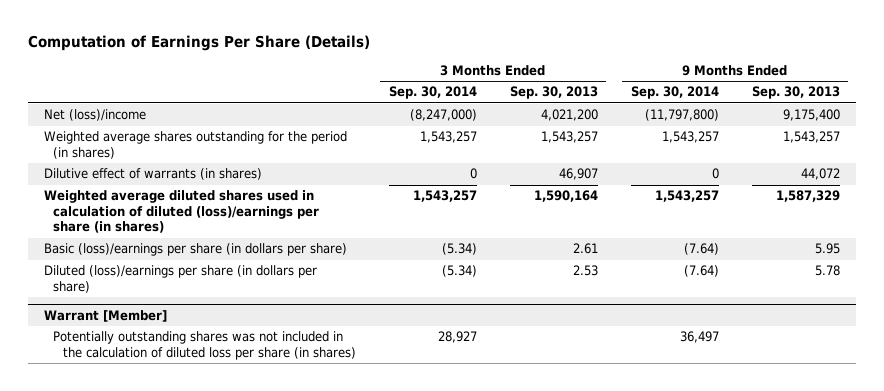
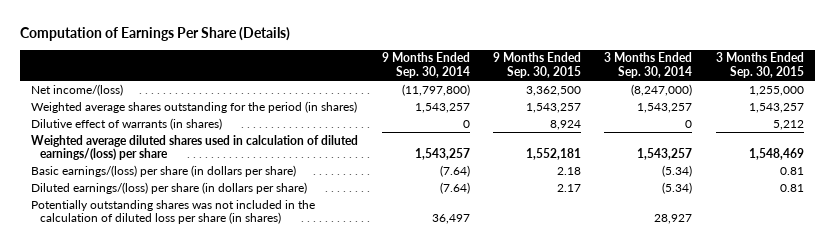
- | 3 Months Ended Sep. 30, 2014 | 3 Months Ended Sep. 30, 2013 | 9 Months Ended Sep. 30, 2014 | 9 Months Ended Sep. 30, 2013
+ | 9 Months Ended Sep. 30, 2014 | 9 Months Ended Sep. 30, 2015 | 3 Months Ended Sep. 30, 2014 | 3 Months Ended Sep. 30, 2015
- Net (loss)/income | (8,247,000) | 4,021,200 | (11,797,800) | 9,175,400
+ Net income/(loss) | (11,797,800) | 3,362,500 | (8,247,000) | 1,255,000
- Weighted average diluted shares used in calculation of diluted (loss)/earnings per share (in shares) | 1,543,257 | 1,590,164 | 1,543,257 | 1,587,329
- Basic (loss)/earnings per share (in dollars per share) | (5.34) | 2.61 | (7.64) | 5.95
- Diluted (loss)/earnings per share (in dollars per share) | (5.34) | 2.53 | (7.64) | 5.78
- Warrant [Member]
+ Weighted average diluted shares used in calculation of diluted earnings/(loss) per share | 1,543,257 | 1,552,181 | 1,543,257 | 1,548,469
+ Basic earnings/(loss) per share (in dollars per share) | (7.64) | 2.18 | (5.34) | 0.81
+ Diluted earnings/(loss) per share (in dollars per share) | (7.64) | 2.17 | (5.34) | 0.81

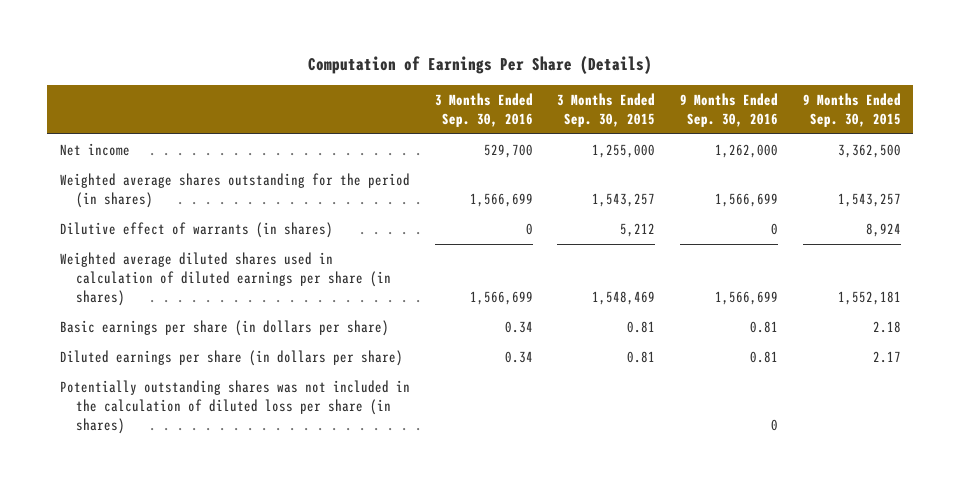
- | 9 Months Ended Sep. 30, 2014 | 9 Months Ended Sep. 30, 2015 | 3 Months Ended Sep. 30, 2014 | 3 Months Ended Sep. 30, 2015
+ | 3 Months Ended Sep. 30, 2016 | 3 Months Ended Sep. 30, 2015 | 9 Months Ended Sep. 30, 2016 | 9 Months Ended Sep. 30, 2015
- Net income/(loss) | (11,797,800) | 3,362,500 | (8,247,000) | 1,255,000
+ Net income | 529,700 | 1,255,000 | 1,262,000 | 3,362,500
- Weighted average diluted shares used in calculation of diluted earnings/(loss) per share | 1,543,257 | 1,552,181 | 1,543,257 | 1,548,469
- Basic earnings/(loss) per share (in dollars per share) | (7.64) | 2.18 | (5.34) | 0.81
- Diluted earnings/(loss) per share (in dollars per share) | (7.64) | 2.17 | (5.34) | 0.81
+ Weighted average diluted shares used in calculation of diluted earnings per share (in shares) | 1,566,699 | 1,548,469 | 1,566,699 | 1,552,181
+ Basic earnings per share (in dollars per share) | 0.34 | 0.81 | 0.81 | 2.18
+ Diluted earnings per share (in dollars per share) | 0.34 | 0.81 | 0.81 | 2.17

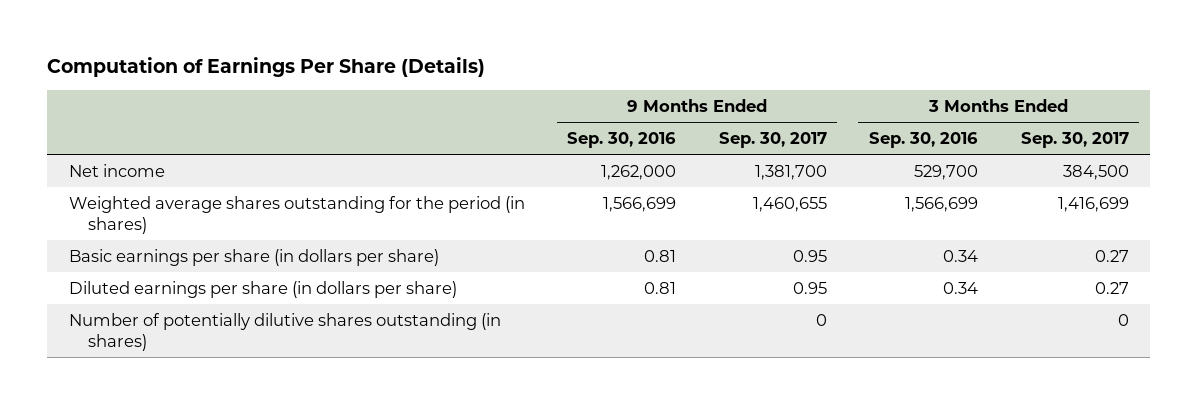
- | 3 Months Ended Sep. 30, 2016 | 3 Months Ended Sep. 30, 2015 | 9 Months Ended Sep. 30, 2016 | 9 Months Ended Sep. 30, 2015
+ | 9 Months Ended Sep. 30, 2016 | 9 Months Ended Sep. 30, 2017 | 3 Months Ended Sep. 30, 2016 | 3 Months Ended Sep. 30, 2017
- Dilutive effect of warrants (in shares) | 0 | 5,212 | 0 | 8,924
- Weighted average diluted shares used in calculation of diluted earnings per share (in shares) | 1,566,699 | 1,548,469 | 1,566,699 | 1,552,181
- Potentially outstanding shares was not included in the calculation of diluted loss per share (in shares) | | | 0 |
+ Number of potentially dilutive shares outstanding (in shares) | | 0 | | 0

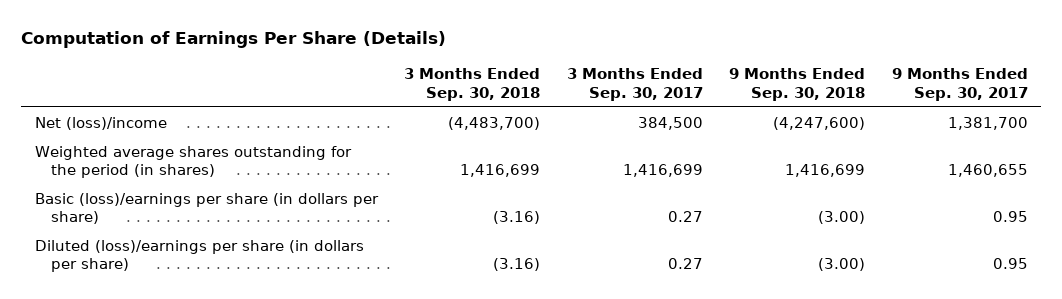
- | 9 Months Ended Sep. 30, 2016 | 9 Months Ended Sep. 30, 2017 | 3 Months Ended Sep. 30, 2016 | 3 Months Ended Sep. 30, 2017
+ | 3 Months Ended Sep. 30, 2018 | 3 Months Ended Sep. 30, 2017 | 9 Months Ended Sep. 30, 2018 | 9 Months Ended Sep. 30, 2017
- Net income | 1,262,000 | 1,381,700 | 529,700 | 384,500
+ Net (loss)/income | (4,483,700) | 384,500 | (4,247,600) | 1,381,700
- Basic earnings per share (in dollars per share) | 0.81 | 0.95 | 0.34 | 0.27
- Diluted earnings per share (in dollars per share) | 0.81 | 0.95 | 0.34 | 0.27
- Number of potentially dilutive shares outstanding (in shares) | | 0 | | 0
+ Basic (loss)/earnings per share (in dollars per share) | (3.16) | 0.27 | (3.00) | 0.95
+ Diluted (loss)/earnings per share (in dollars per share) | (3.16) | 0.27 | (3.00) | 0.95

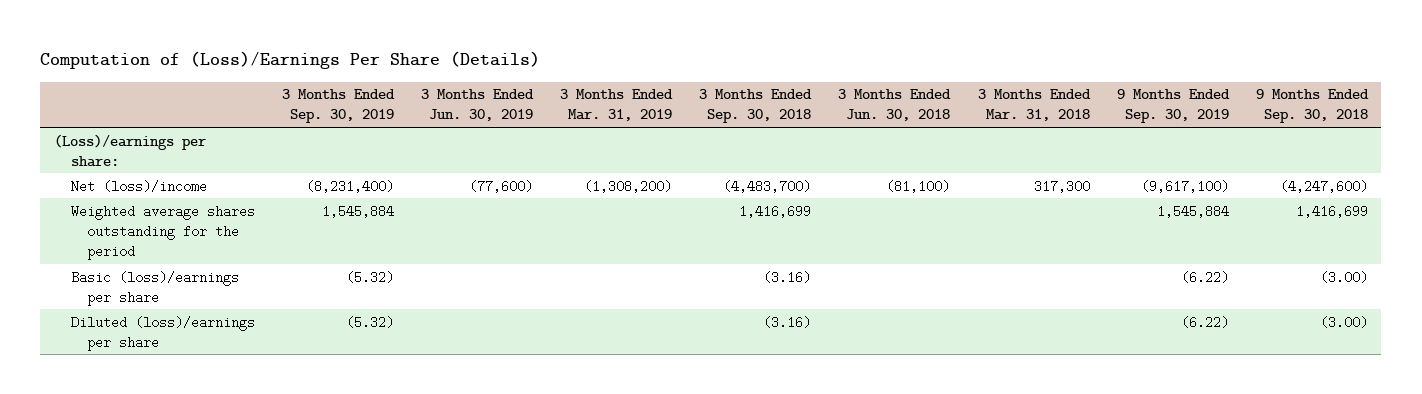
- Computation of Earnings Per Share (Details)
+ Computation of (Loss)/Earnings Per Share (Details)
- | 3 Months Ended Sep. 30, 2018 | 3 Months Ended Sep. 30, 2017 | 9 Months Ended Sep. 30, 2018 | 9 Months Ended Sep. 30, 2017
+ | 3 Months Ended Sep. 30, 2019 | 3 Months Ended Jun. 30, 2019 | 3 Months Ended Mar. 31, 2019 | 3 Months Ended Sep. 30, 2018 | 3 Months Ended Jun. 30, 2018 | 3 Months Ended Mar. 31, 2018 | 9 Months Ended Sep. 30, 2019 | 9 Months Ended Sep. 30, 2018
+ (Loss)/earnings per share:
- Weighted average shares outstanding for the period (in shares) | 1,416,699 | 1,416,699 | 1,416,699 | 1,460,655
- Basic (loss)/earnings per share (in dollars per share) | (3.16) | 0.27 | (3.00) | 0.95
- Diluted (loss)/earnings per share (in dollars per share) | (3.16) | 0.27 | (3.00) | 0.95
+ Weighted average shares outstanding for the period | 1,545,884 | | | 1,416,699 | | | 1,545,884 | 1,416,699
+ Basic (loss)/earnings per share | (5.32) | | | (3.16) | | | (6.22) | (3.00)
+ Diluted (loss)/earnings per share | (5.32) | | | (3.16) | | | (6.22) | (3.00)

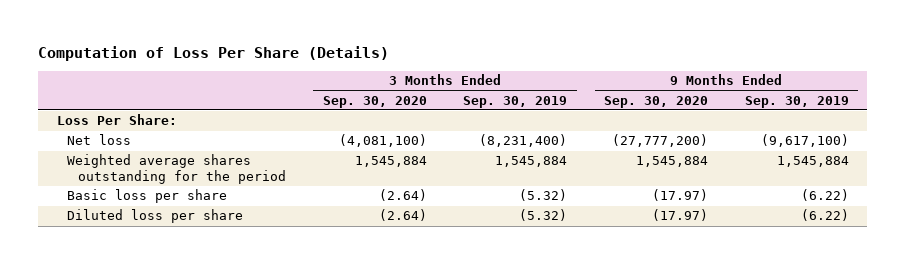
- Computation of (Loss)/Earnings Per Share (Details)
+ Computation of Loss Per Share (Details)
- | 3 Months Ended Sep. 30, 2019 | 3 Months Ended Jun. 30, 2019 | 3 Months Ended Mar. 31, 2019 | 3 Months Ended Sep. 30, 2018 | 3 Months Ended Jun. 30, 2018 | 3 Months Ended Mar. 31, 2018 | 9 Months Ended Sep. 30, 2019 | 9 Months Ended Sep. 30, 2018
+ | 3 Months Ended Sep. 30, 2020 | 3 Months Ended Sep. 30, 2019 | 9 Months Ended Sep. 30, 2020 | 9 Months Ended Sep. 30, 2019
- (Loss)/earnings per share:
- Net (loss)/income | (8,231,400) | (77,600) | (1,308,200) | (4,483,700) | (81,100) | 317,300 | (9,617,100) | (4,247,600)
+ Loss Per Share:
+ Net loss | (4,081,100) | (8,231,400) | (27,777,200) | (9,617,100)
- Basic (loss)/earnings per share | (5.32) | | | (3.16) | | | (6.22) | (3.00)
- Diluted (loss)/earnings per share | (5.32) | | | (3.16) | | | (6.22) | (3.00)
+ Basic loss per share | (2.64) | (5.32) | (17.97) | (6.22)
+ Diluted loss per share | (2.64) | (5.32) | (17.97) | (6.22)

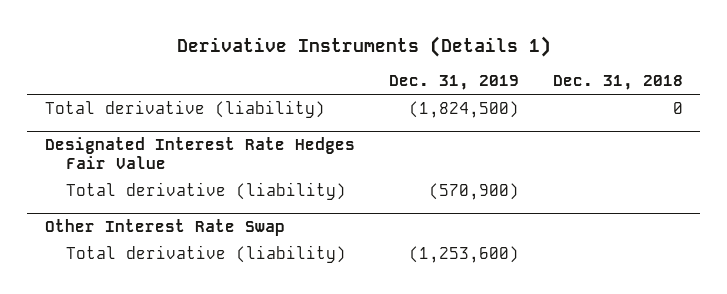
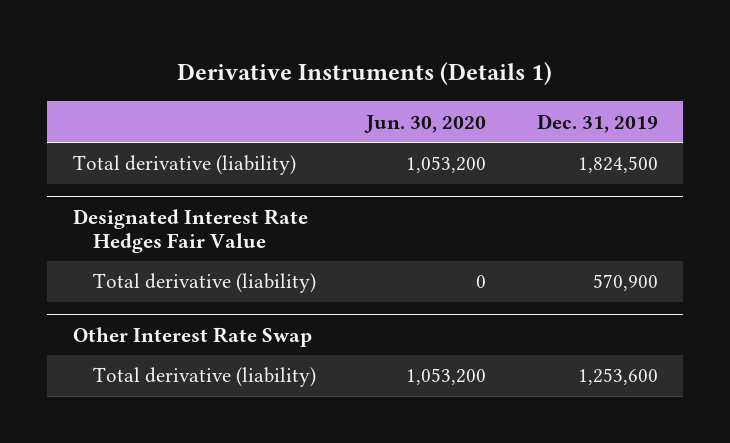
- | Dec. 31, 2019 | Dec. 31, 2018
+ | Jun. 30, 2020 | Dec. 31, 2019
- Total derivative (liability) | (1,824,500) | 0
+ Total derivative (liability) | 1,053,200 | 1,824,500
@ Designated Interest Rate Hedges Fair Value
- Total derivative (liability) | (570,900) |
+ Total derivative (liability) | 0 | 570,900
@ Other Interest Rate Swap
- Total derivative (liability) | (1,253,600) |
+ Total derivative (liability) | 1,053,200 | 1,253,600

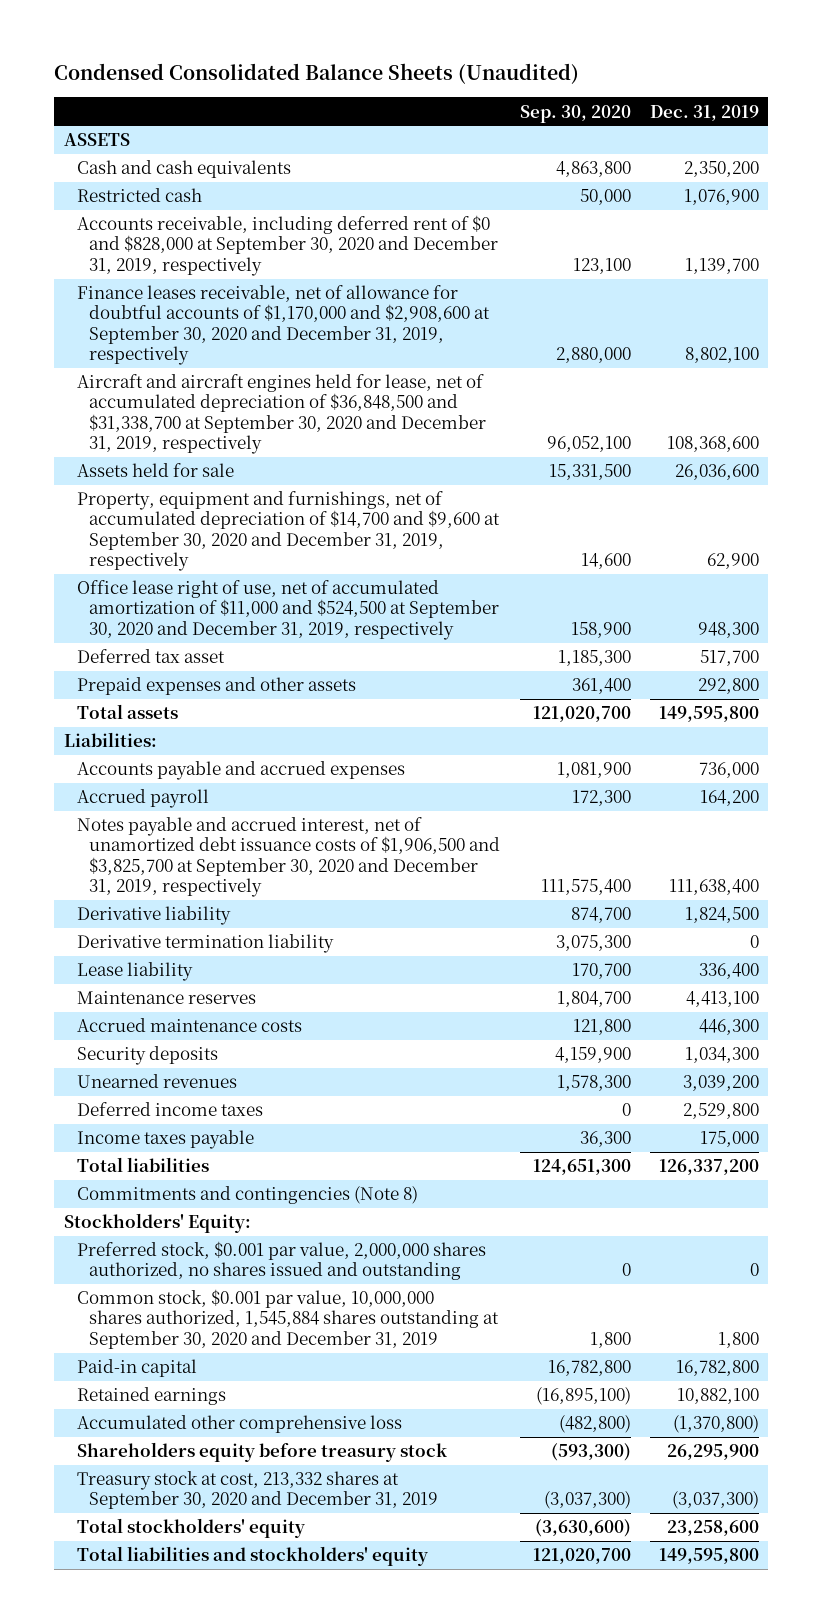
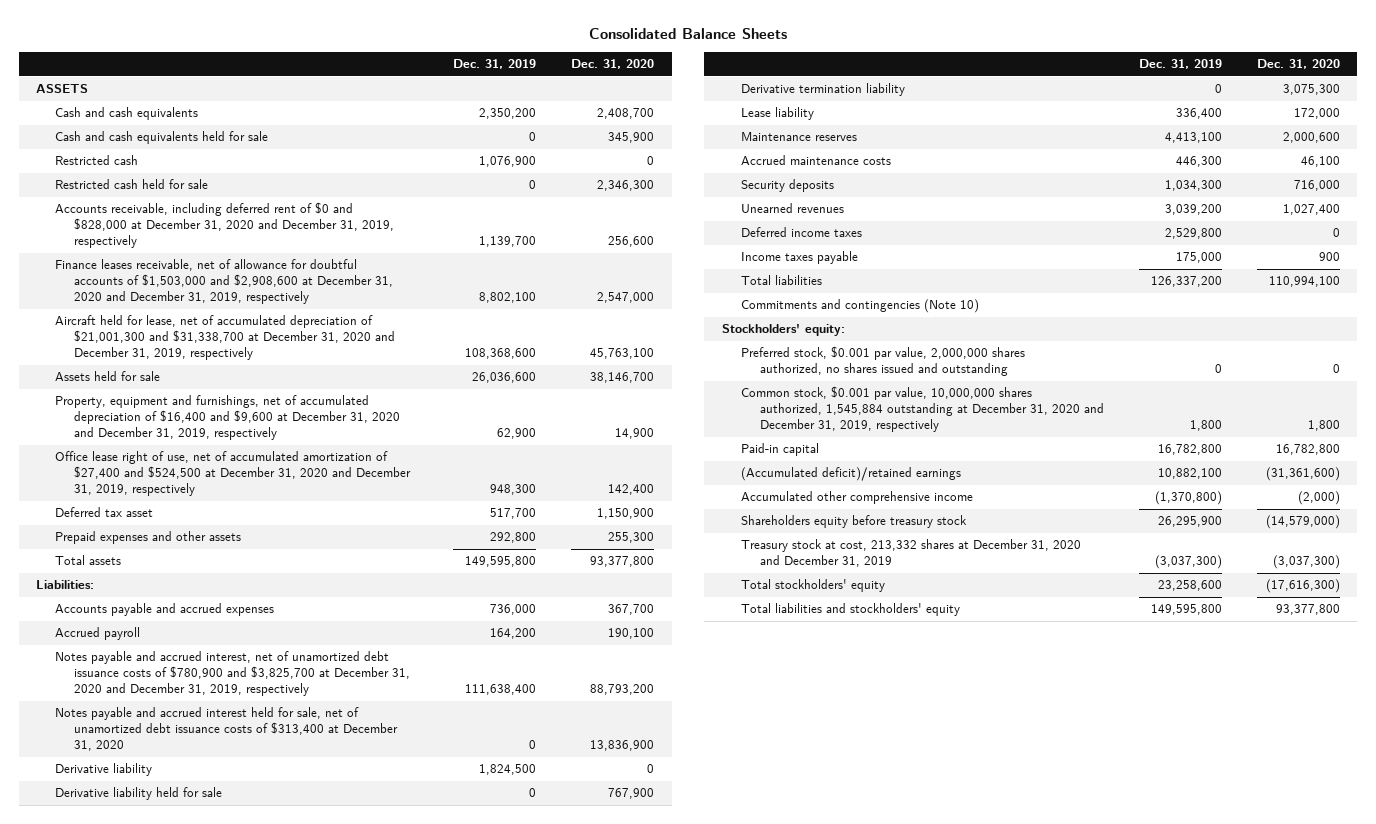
- Condensed Consolidated Balance Sheets (Unaudited)
+ Consolidated Balance Sheets
- | Sep. 30, 2020 | Dec. 31, 2019
+ | Dec. 31, 2019 | Dec. 31, 2020
+ Cash and cash equivalents held for sale | 0 | 345,900
- Accounts receivable, including deferred rent of $0 and $828,000 at September 30, 2020 and December 31, 2019, respectively | 123,100 | 1,139,700
- Finance leases receivable, net of allowance for doubtful accounts of $1,170,000 and $2,908,600 at September 30, 2020 and December 31, 2019, respectively | 2,880,000 | 8,802,100
- Aircraft and aircraft engines held for lease, net of accumulated depreciation of $36,848,500 and $31,338,700 at September 30, 2020 and December 31, 2019, respectively | 96,052,100 | 108,368,600
+ Restricted cash held for sale | 0 | 2,346,300
+ Accounts receivable, including deferred rent of $0 and $828,000 at December 31, 2020 and December 31, 2019, respectively | 1,139,700 | 256,600
+ Finance leases receivable, net of allowance for doubtful accounts of $1,503,000 and $2,908,600 at December 31, 2020 and December 31, 2019, respectively | 8,802,100 | 2,547,000
+ Aircraft held for lease, net of accumulated depreciation of $21,001,300 and $31,338,700 at December 31, 2020 and December 31, 2019, respectively | 108,368,600 | 45,763,100
- Property, equipment and furnishings, net of accumulated depreciation of $14,700 and $9,600 at September 30, 2020 and December 31, 2019, respectively | 14,600 | 62,900
- Office lease right of use, net of accumulated amortization of $11,000 and $524,500 at September 30, 2020 and December 31, 2019, respectively | 158,900 | 948,300
+ Property, equipment and furnishings, net of accumulated depreciation of $16,400 and $9,600 at December 31, 2020 and December 31, 2019, respectively | 62,900 | 14,900
+ Office lease right of use, net of accumulated amortization of $27,400 and $524,500 at December 31, 2020 and December 31, 2019, respectively | 948,300 | 142,400
- Notes payable and accrued interest, net of unamortized debt issuance costs of $1,906,500 and $3,825,700 at September 30, 2020 and December 31, 2019, respectively | 111,575,400 | 111,638,400
+ Notes payable and accrued interest, net of unamortized debt issuance costs of $780,900 and $3,825,700 at December 31, 2020 and December 31, 2019, respectively | 111,638,400 | 88,793,200
+ Notes payable and accrued interest held for sale, net of unamortized debt issuance costs of $313,400 at December 31, 2020 | 0 | 13,836,900
+ Derivative liability held for sale | 0 | 767,900
- Commitments and contingencies (Note 8)
- Stockholders' Equity:
+ Commitments and contingencies (Note 10)
+ Stockholders' equity:
- Common stock, $0.001 par value, 10,000,000 shares authorized, 1,545,884 shares outstanding at September 30, 2020 and December 31, 2019 | 1,800 | 1,800
+ Common stock, $0.001 par value, 10,000,000 shares authorized, 1,545,884 outstanding at December 31, 2020 and December 31, 2019, respectively | 1,800 | 1,800
- Retained earnings | (16,895,100) | 10,882,100
- Accumulated other comprehensive loss | (482,800) | (1,370,800)
+ (Accumulated deficit)/retained earnings | 10,882,100 | (31,361,600)
+ Accumulated other comprehensive income | (1,370,800) | (2,000)
- Treasury stock at cost, 213,332 shares at September 30, 2020 and December 31, 2019 | (3,037,300) | (3,037,300)
+ Treasury stock at cost, 213,332 shares at December 31, 2020 and December 31, 2019 | (3,037,300) | (3,037,300)

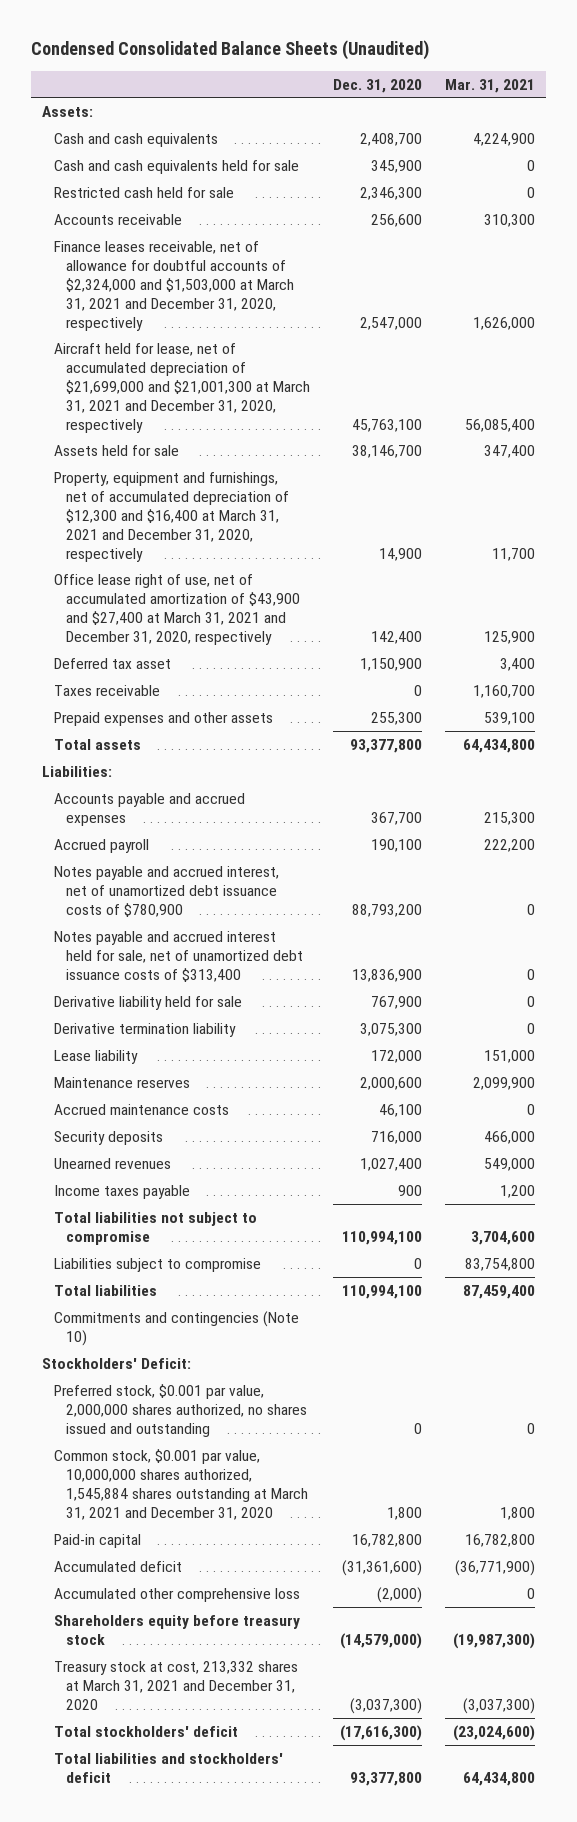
- Consolidated Balance Sheets
+ Condensed Consolidated Balance Sheets (Unaudited)
- | Dec. 31, 2019 | Dec. 31, 2020
+ | Dec. 31, 2020 | Mar. 31, 2021
- ASSETS
+ Assets:
- Restricted cash | 1,076,900 | 0
- Accounts receivable, including deferred rent of $0 and $828,000 at December 31, 2020 and December 31, 2019, respectively | 1,139,700 | 256,600
- Finance leases receivable, net of allowance for doubtful accounts of $1,503,000 and $2,908,600 at December 31, 2020 and December 31, 2019, respectively | 8,802,100 | 2,547,000
- Aircraft held for lease, net of accumulated depreciation of $21,001,300 and $31,338,700 at December 31, 2020 and December 31, 2019, respectively | 108,368,600 | 45,763,100
+ Accounts receivable | 256,600 | 310,300
+ Finance leases receivable, net of allowance for doubtful accounts of $2,324,000 and $1,503,000 at March 31, 2021 and December 31, 2020, respectively | 2,547,000 | 1,626,000
+ Aircraft held for lease, net of accumulated depreciation of $21,699,000 and $21,001,300 at March 31, 2021 and December 31, 2020, respectively | 45,763,100 | 56,085,400
- Property, equipment and furnishings, net of accumulated depreciation of $16,400 and $9,600 at December 31, 2020 and December 31, 2019, respectively | 62,900 | 14,900
- Office lease right of use, net of accumulated amortization of $27,400 and $524,500 at December 31, 2020 and December 31, 2019, respectively | 948,300 | 142,400
+ Property, equipment and furnishings, net of accumulated depreciation of $12,300 and $16,400 at March 31, 2021 and December 31, 2020, respectively | 14,900 | 11,700
+ Office lease right of use, net of accumulated amortization of $43,900 and $27,400 at March 31, 2021 and December 31, 2020, respectively | 142,400 | 125,900
+ Taxes receivable | 0 | 1,160,700
- Notes payable and accrued interest, net of unamortized debt issuance costs of $780,900 and $3,825,700 at December 31, 2020 and December 31, 2019, respectively | 111,638,400 | 88,793,200
- Notes payable and accrued interest held for sale, net of unamortized debt issuance costs of $313,400 at December 31, 2020 | 0 | 13,836,900
- Derivative liability | 1,824,500 | 0
+ Notes payable and accrued interest, net of unamortized debt issuance costs of $780,900 | 88,793,200 | 0
+ Notes payable and accrued interest held for sale, net of unamortized debt issuance costs of $313,400 | 13,836,900 | 0
- Deferred income taxes | 2,529,800 | 0
+ Total liabilities not subject to compromise | 110,994,100 | 3,704,600
+ Liabilities subject to compromise | 0 | 83,754,800
- Stockholders' equity:
+ Stockholders' Deficit:
- Common stock, $0.001 par value, 10,000,000 shares authorized, 1,545,884 outstanding at December 31, 2020 and December 31, 2019, respectively | 1,800 | 1,800
+ Common stock, $0.001 par value, 10,000,000 shares authorized, 1,545,884 shares outstanding at March 31, 2021 and December 31, 2020 | 1,800 | 1,800
- (Accumulated deficit)/retained earnings | 10,882,100 | (31,361,600)
- Accumulated other comprehensive income | (1,370,800) | (2,000)
+ Accumulated deficit | (31,361,600) | (36,771,900)
+ Accumulated other comprehensive loss | (2,000) | 0
- Treasury stock at cost, 213,332 shares at December 31, 2020 and December 31, 2019 | (3,037,300) | (3,037,300)
- Total stockholders' equity | 23,258,600 | (17,616,300)
- Total liabilities and stockholders' equity | 149,595,800 | 93,377,800
+ Treasury stock at cost, 213,332 shares at March 31, 2021 and December 31, 2020 | (3,037,300) | (3,037,300)
+ Total stockholders' deficit | (17,616,300) | (23,024,600)
+ Total liabilities and stockholders' deficit | 93,377,800 | 64,434,800

